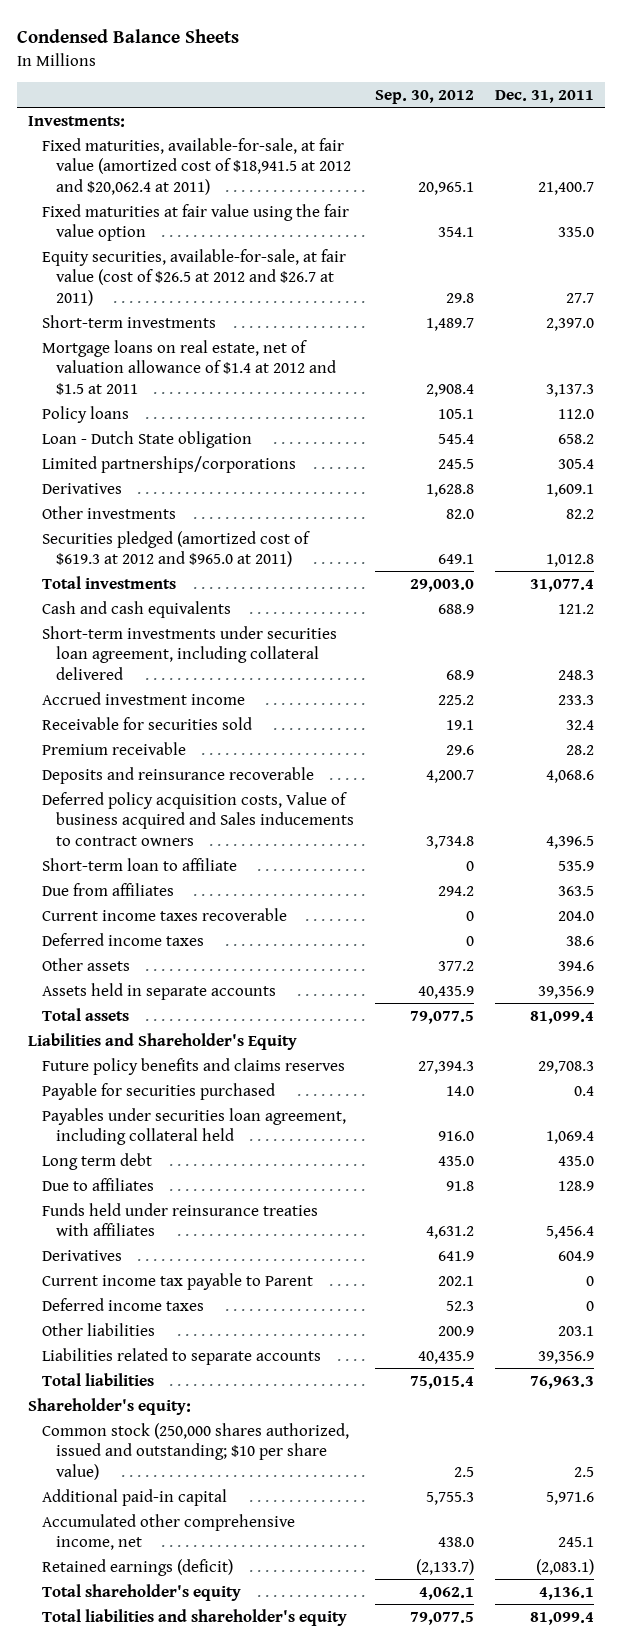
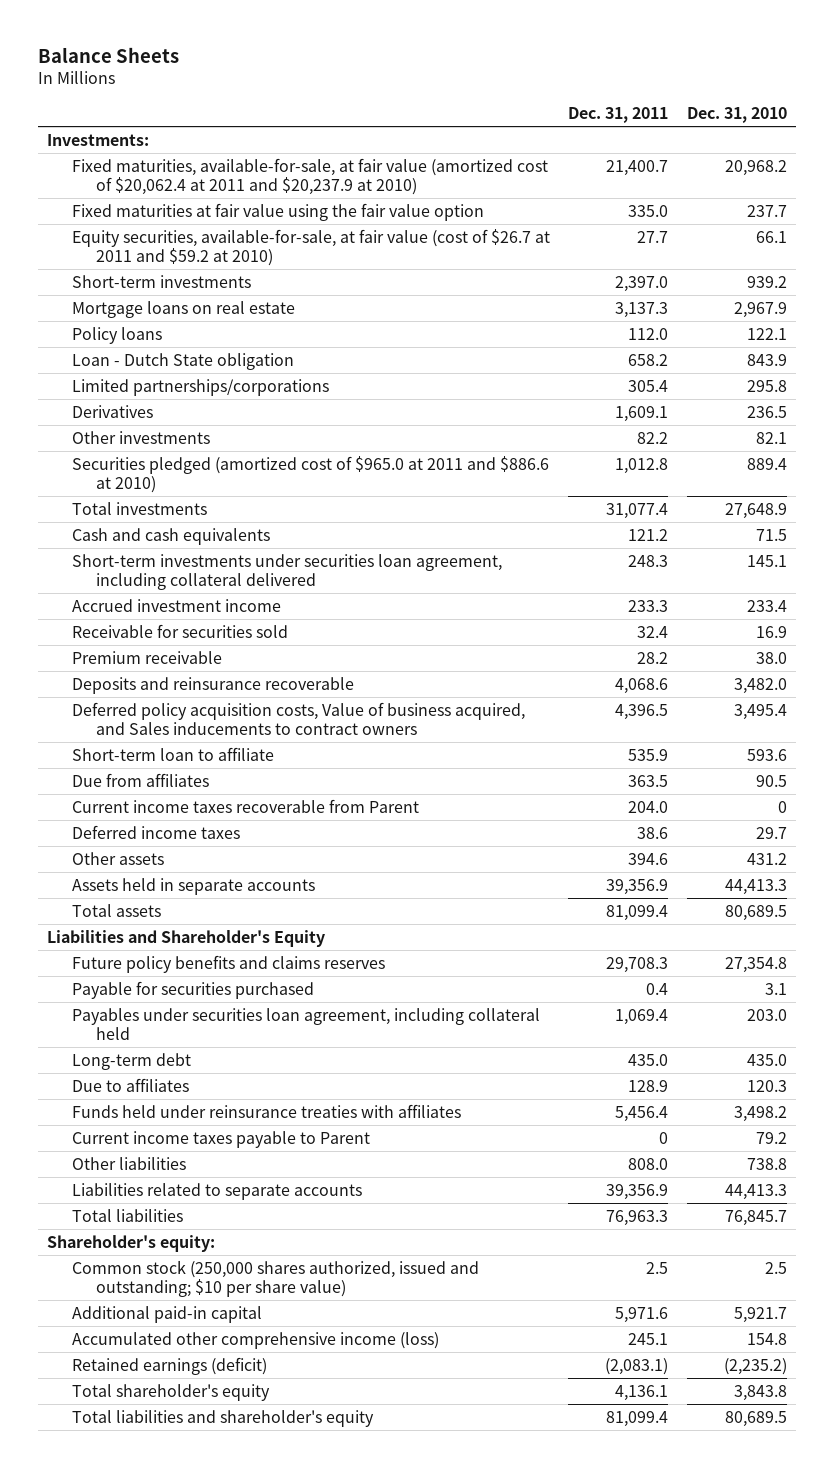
- Condensed Balance Sheets
+ Balance Sheets
- | Sep. 30, 2012 | Dec. 31, 2011
+ | Dec. 31, 2011 | Dec. 31, 2010
- Fixed maturities, available-for-sale, at fair value (amortized cost of $18,941.5 at 2012 and $20,062.4 at 2011) | 20,965.1 | 21,400.7
+ Fixed maturities, available-for-sale, at fair value (amortized cost of $20,062.4 at 2011 and $20,237.9 at 2010) | 21,400.7 | 20,968.2
- Equity securities, available-for-sale, at fair value (cost of $26.5 at 2012 and $26.7 at 2011) | 29.8 | 27.7
+ Equity securities, available-for-sale, at fair value (cost of $26.7 at 2011 and $59.2 at 2010) | 27.7 | 66.1
- Mortgage loans on real estate, net of valuation allowance of $1.4 at 2012 and $1.5 at 2011 | 2,908.4 | 3,137.3
+ Mortgage loans on real estate | 3,137.3 | 2,967.9
- Securities pledged (amortized cost of $619.3 at 2012 and $965.0 at 2011) | 649.1 | 1,012.8
+ Securities pledged (amortized cost of $965.0 at 2011 and $886.6 at 2010) | 1,012.8 | 889.4
- Deferred policy acquisition costs, Value of business acquired and Sales inducements to contract owners | 3,734.8 | 4,396.5
+ Deferred policy acquisition costs, Value of business acquired, and Sales inducements to contract owners | 4,396.5 | 3,495.4
- Current income taxes recoverable | 0 | 204.0
+ Current income taxes recoverable from Parent | 204.0 | 0
- Long term debt | 435.0 | 435.0
+ Long-term debt | 435.0 | 435.0
- Derivatives | 641.9 | 604.9
- Current income tax payable to Parent | 202.1 | 0
- Deferred income taxes | 52.3 | 0
- Other liabilities | 200.9 | 203.1
+ Current income taxes payable to Parent | 0 | 79.2
+ Other liabilities | 808.0 | 738.8
- Accumulated other comprehensive income, net | 438.0 | 245.1
+ Accumulated other comprehensive income (loss) | 245.1 | 154.8

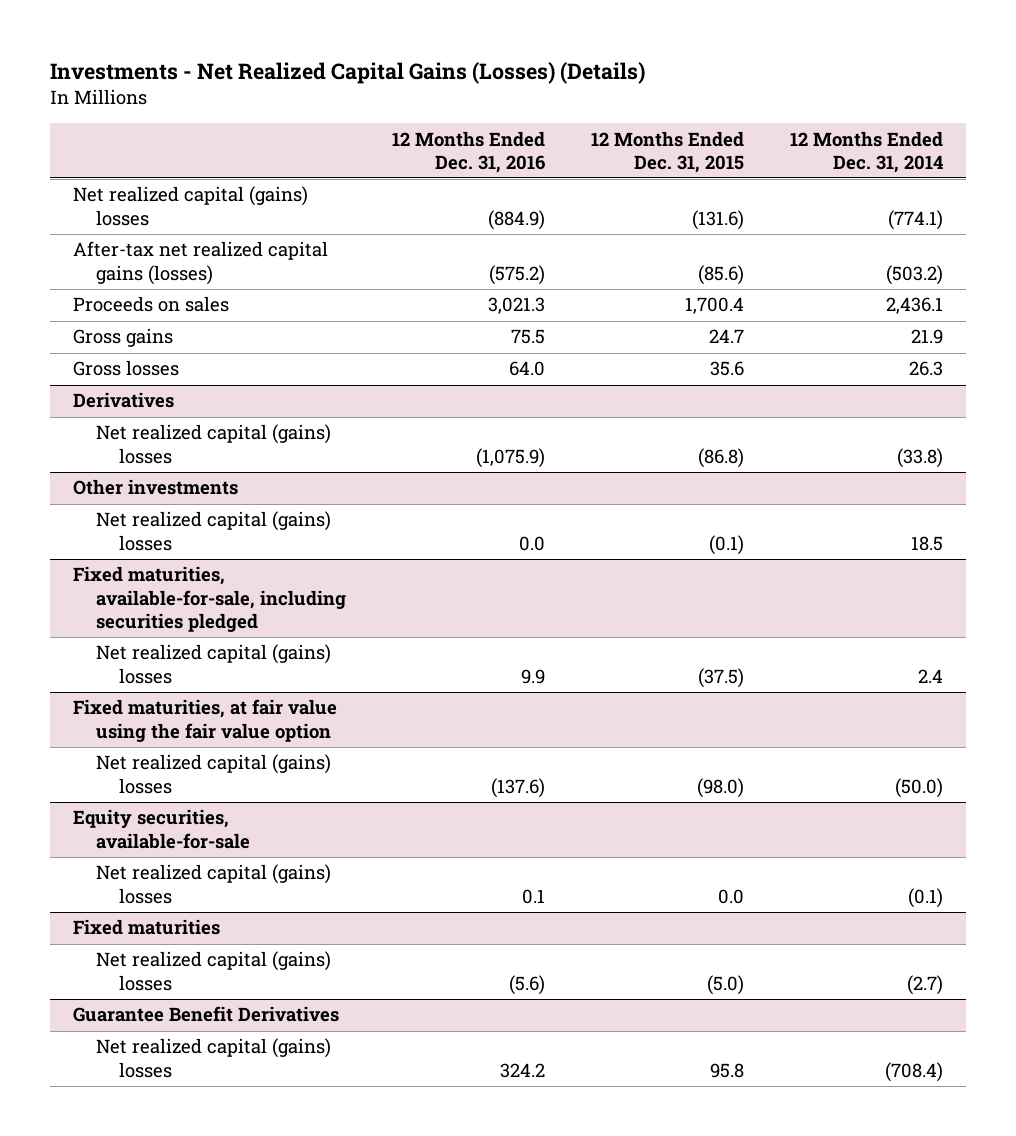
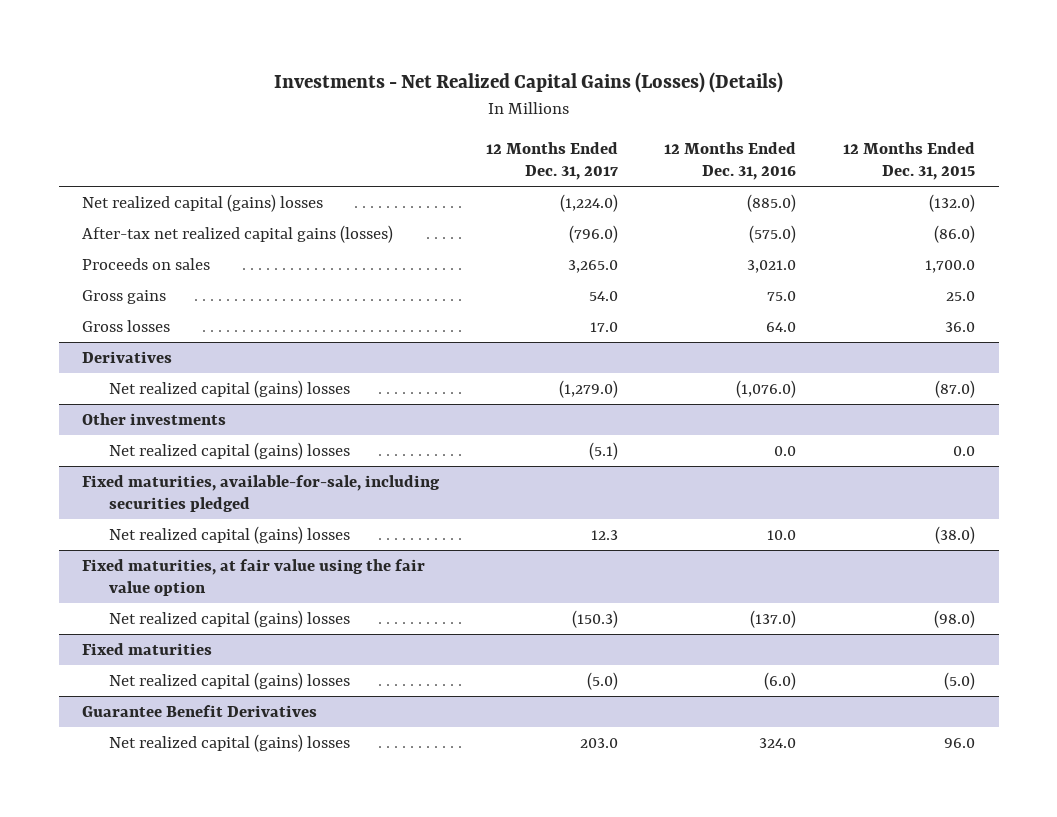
- | 12 Months Ended Dec. 31, 2016 | 12 Months Ended Dec. 31, 2015 | 12 Months Ended Dec. 31, 2014
+ | 12 Months Ended Dec. 31, 2017 | 12 Months Ended Dec. 31, 2016 | 12 Months Ended Dec. 31, 2015
- Net realized capital (gains) losses | (884.9) | (131.6) | (774.1)
- After-tax net realized capital gains (losses) | (575.2) | (85.6) | (503.2)
- Proceeds on sales | 3,021.3 | 1,700.4 | 2,436.1
- Gross gains | 75.5 | 24.7 | 21.9
- Gross losses | 64.0 | 35.6 | 26.3
+ Net realized capital (gains) losses | (1,224.0) | (885.0) | (132.0)
+ After-tax net realized capital gains (losses) | (796.0) | (575.0) | (86.0)
+ Proceeds on sales | 3,265.0 | 3,021.0 | 1,700.0
+ Gross gains | 54.0 | 75.0 | 25.0
+ Gross losses | 17.0 | 64.0 | 36.0
@ Derivatives
- Net realized capital (gains) losses | (1,075.9) | (86.8) | (33.8)
+ Net realized capital (gains) losses | (1,279.0) | (1,076.0) | (87.0)
@ Other investments
- Net realized capital (gains) losses | 0.0 | (0.1) | 18.5
+ Net realized capital (gains) losses | (5.1) | 0.0 | 0.0
@ Fixed maturities, available-for-sale, including securities pledged
- Net realized capital (gains) losses | 9.9 | (37.5) | 2.4
+ Net realized capital (gains) losses | 12.3 | 10.0 | (38.0)
@ Fixed maturities, at fair value using the fair value option
- Net realized capital (gains) losses | (137.6) | (98.0) | (50.0)
- Equity securities, available-for-sale
- Net realized capital (gains) losses | 0.1 | 0.0 | (0.1)
@ Fixed maturities, at fair value using the fair value option
+ Net realized capital (gains) losses | (150.3) | (137.0) | (98.0)
@ Fixed maturities
- Net realized capital (gains) losses | (5.6) | (5.0) | (2.7)
+ Net realized capital (gains) losses | (5.0) | (6.0) | (5.0)
@ Guarantee Benefit Derivatives
- Net realized capital (gains) losses | 324.2 | 95.8 | (708.4)
+ Net realized capital (gains) losses | 203.0 | 324.0 | 96.0

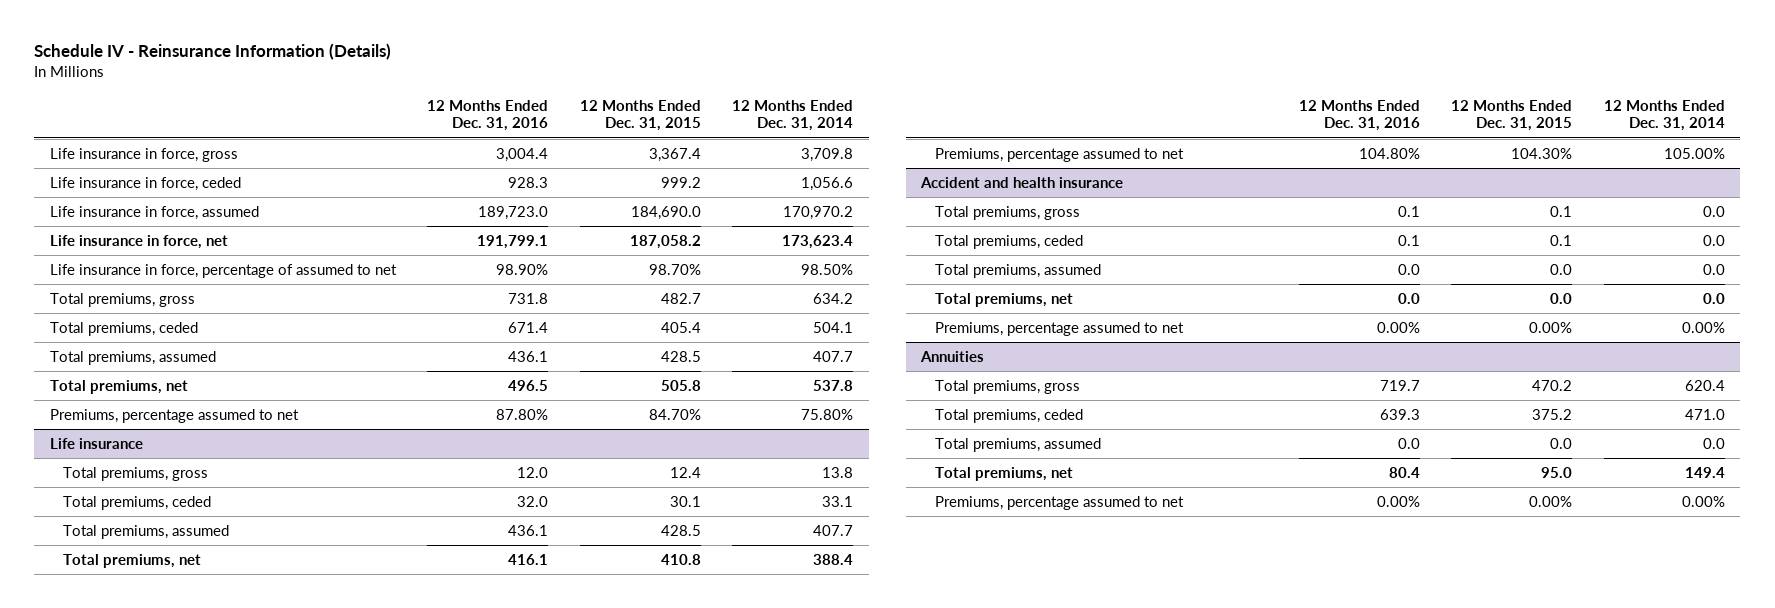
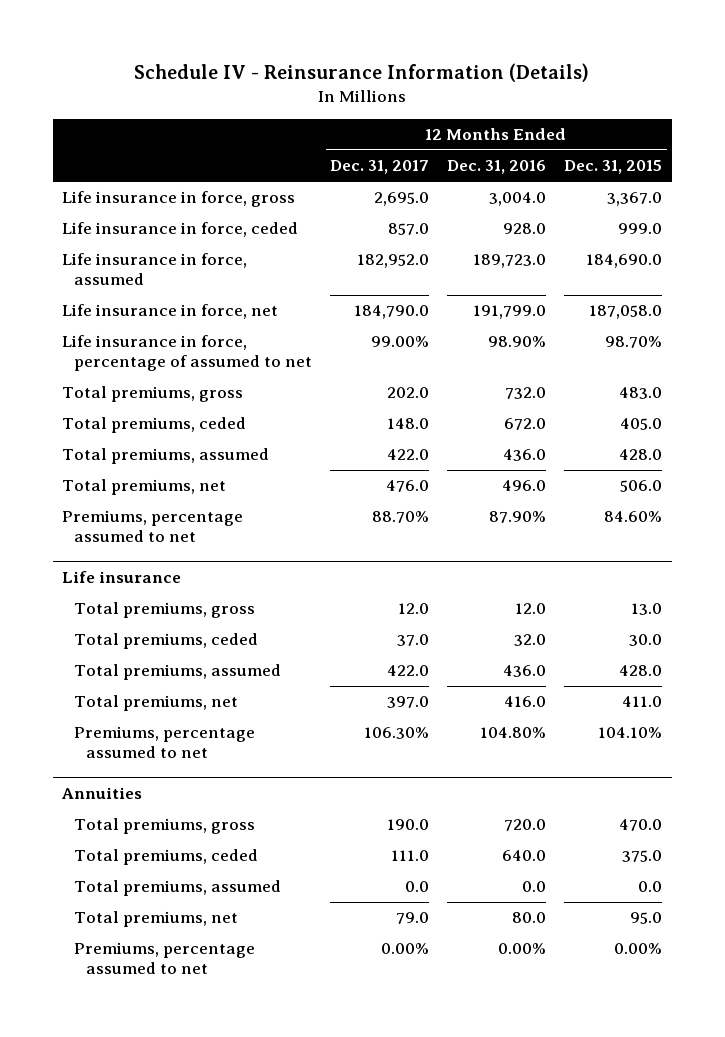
- | 12 Months Ended Dec. 31, 2016 | 12 Months Ended Dec. 31, 2015 | 12 Months Ended Dec. 31, 2014
+ | 12 Months Ended Dec. 31, 2017 | 12 Months Ended Dec. 31, 2016 | 12 Months Ended Dec. 31, 2015
- Life insurance in force, gross | 3,004.4 | 3,367.4 | 3,709.8
- Life insurance in force, ceded | 928.3 | 999.2 | 1,056.6
+ Life insurance in force, gross | 2,695.0 | 3,004.0 | 3,367.0
+ Life insurance in force, ceded | 857.0 | 928.0 | 999.0
- Life insurance in force, net | 191,799.1 | 187,058.2 | 173,623.4
+ Life insurance in force, net | 184,790.0 | 191,799.0 | 187,058.0
- Total premiums, gross | 731.8 | 482.7 | 634.2
- Total premiums, ceded | 671.4 | 405.4 | 504.1
- Total premiums, assumed | 436.1 | 428.5 | 407.7
- Total premiums, net | 496.5 | 505.8 | 537.8
- Premiums, percentage assumed to net | 87.80% | 84.70% | 75.80%
+ Total premiums, gross | 202.0 | 732.0 | 483.0
+ Total premiums, ceded | 148.0 | 672.0 | 405.0
+ Total premiums, assumed | 422.0 | 436.0 | 428.0
+ Total premiums, net | 476.0 | 496.0 | 506.0
+ Premiums, percentage assumed to net | 88.70% | 87.90% | 84.60%
@ Life insurance
- Total premiums, gross | 12.0 | 12.4 | 13.8
- Total premiums, ceded | 32.0 | 30.1 | 33.1
- Total premiums, assumed | 436.1 | 428.5 | 407.7
- Total premiums, net | 416.1 | 410.8 | 388.4
- Premiums, percentage assumed to net | 104.80% | 104.30% | 105.00%
- Accident and health insurance
- Total premiums, gross | 0.1 | 0.1 | 0.0
- Total premiums, ceded | 0.1 | 0.1 | 0.0
- Total premiums, assumed | 0.0 | 0.0 | 0.0
- Total premiums, net | 0.0 | 0.0 | 0.0
- Premiums, percentage assumed to net | 0.00% | 0.00% | 0.00%
@ Life insurance
+ Total premiums, gross | 12.0 | 12.0 | 13.0
+ Total premiums, ceded | 37.0 | 32.0 | 30.0
+ Total premiums, assumed | 422.0 | 436.0 | 428.0
+ Total premiums, net | 397.0 | 416.0 | 411.0
+ Premiums, percentage assumed to net | 106.30% | 104.80% | 104.10%
@ Annuities
- Total premiums, gross | 719.7 | 470.2 | 620.4
- Total premiums, ceded | 639.3 | 375.2 | 471.0
+ Total premiums, gross | 190.0 | 720.0 | 470.0
+ Total premiums, ceded | 111.0 | 640.0 | 375.0
- Total premiums, net | 80.4 | 95.0 | 149.4
+ Total premiums, net | 79.0 | 80.0 | 95.0

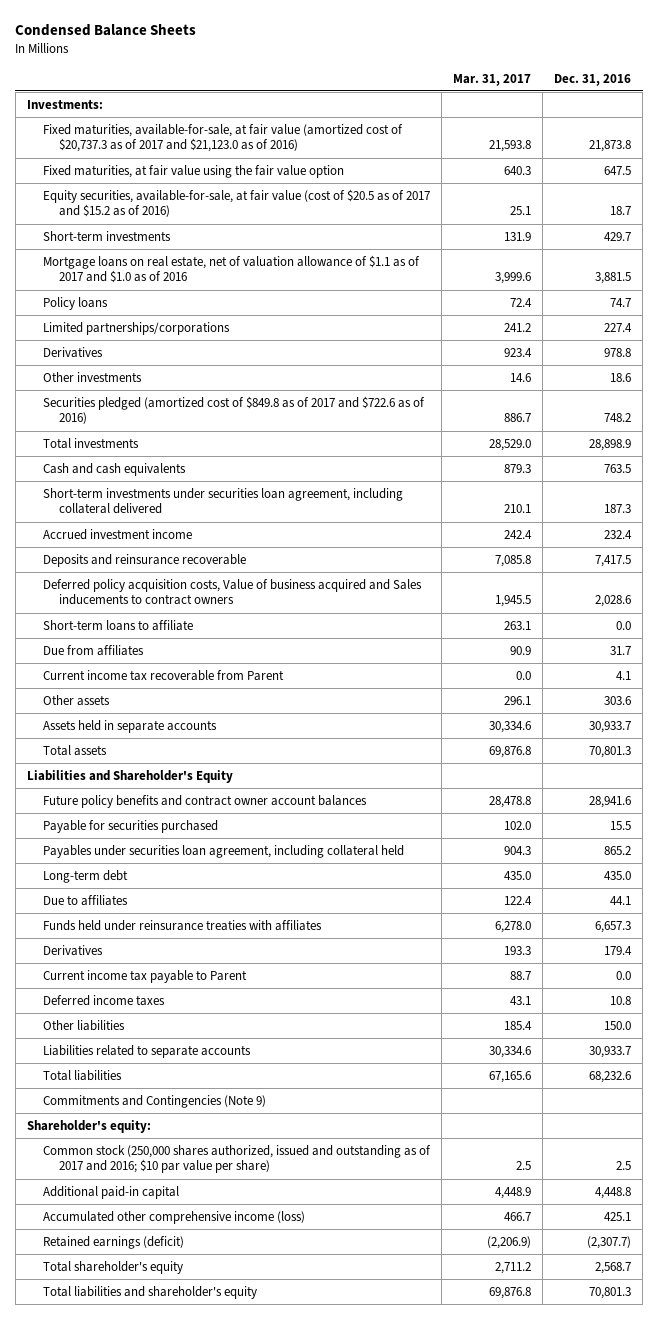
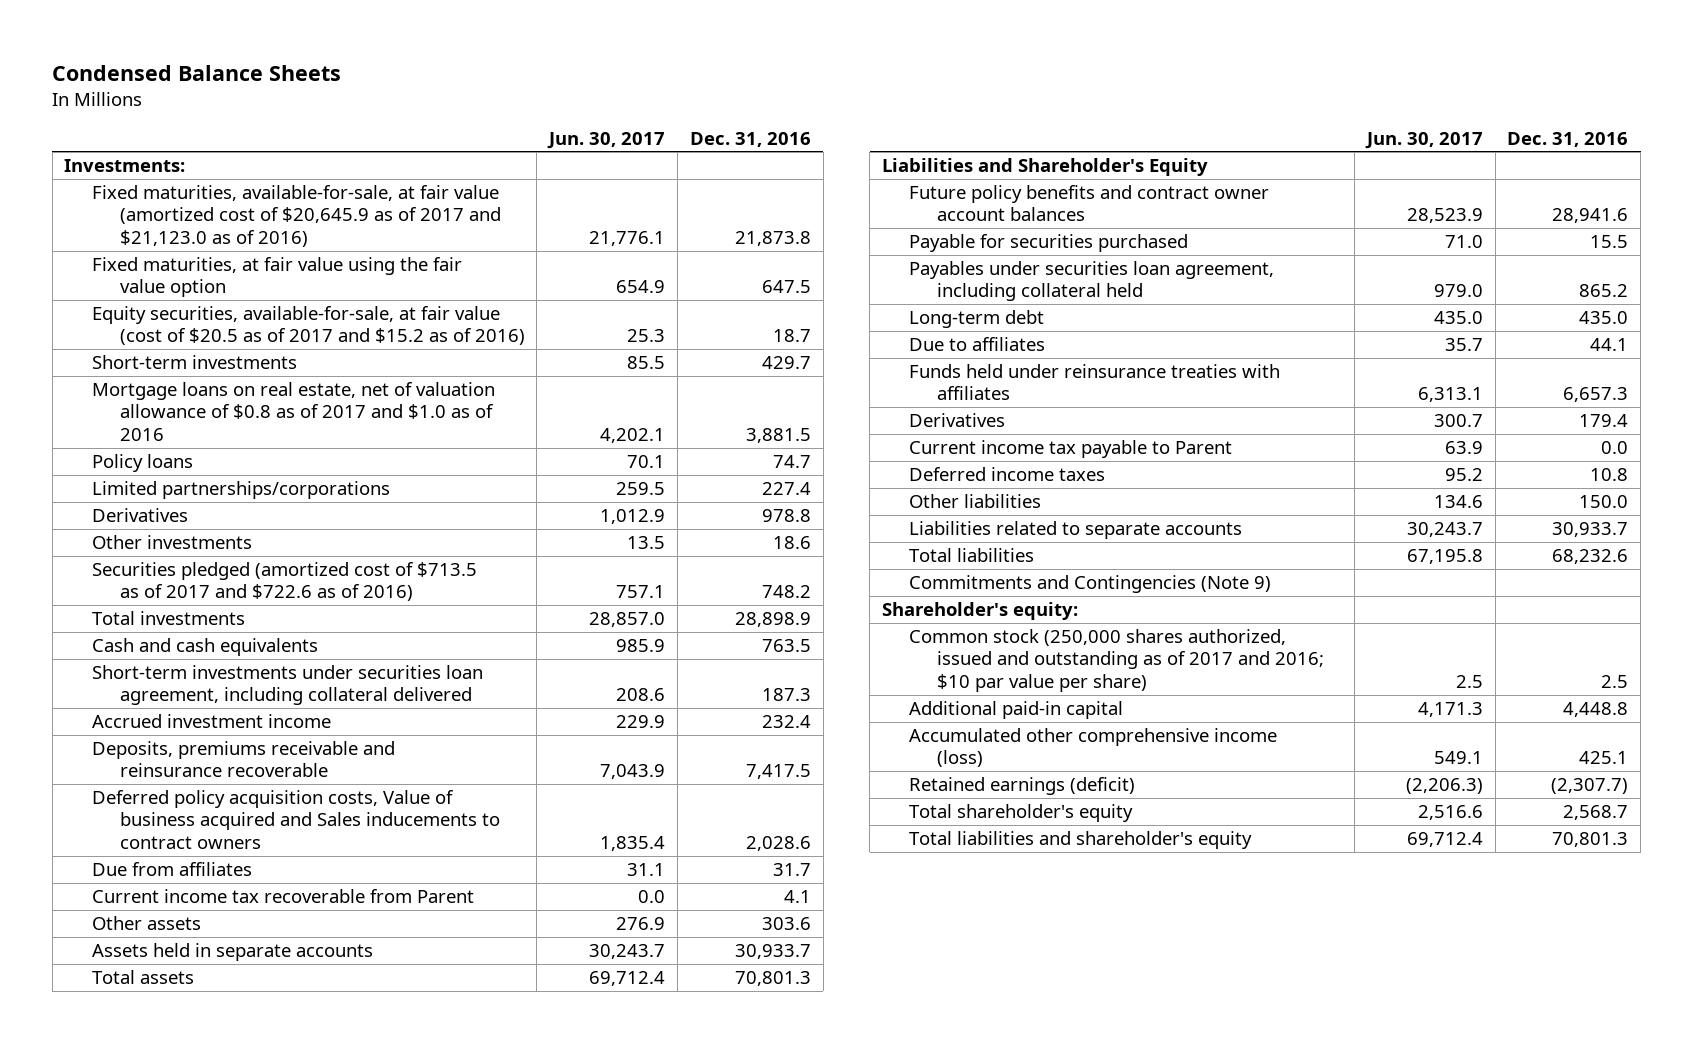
- | Mar. 31, 2017 | Dec. 31, 2016
+ | Jun. 30, 2017 | Dec. 31, 2016
- Fixed maturities, available-for-sale, at fair value (amortized cost of $20,737.3 as of 2017 and $21,123.0 as of 2016) | 21,593.8 | 21,873.8
+ Fixed maturities, available-for-sale, at fair value (amortized cost of $20,645.9 as of 2017 and $21,123.0 as of 2016) | 21,776.1 | 21,873.8
- Mortgage loans on real estate, net of valuation allowance of $1.1 as of 2017 and $1.0 as of 2016 | 3,999.6 | 3,881.5
+ Mortgage loans on real estate, net of valuation allowance of $0.8 as of 2017 and $1.0 as of 2016 | 4,202.1 | 3,881.5
- Securities pledged (amortized cost of $849.8 as of 2017 and $722.6 as of 2016) | 886.7 | 748.2
+ Securities pledged (amortized cost of $713.5 as of 2017 and $722.6 as of 2016) | 757.1 | 748.2
- Deposits and reinsurance recoverable | 7,085.8 | 7,417.5
+ Deposits, premiums receivable and reinsurance recoverable | 7,043.9 | 7,417.5
- Short-term loans to affiliate | 263.1 | 0.0

